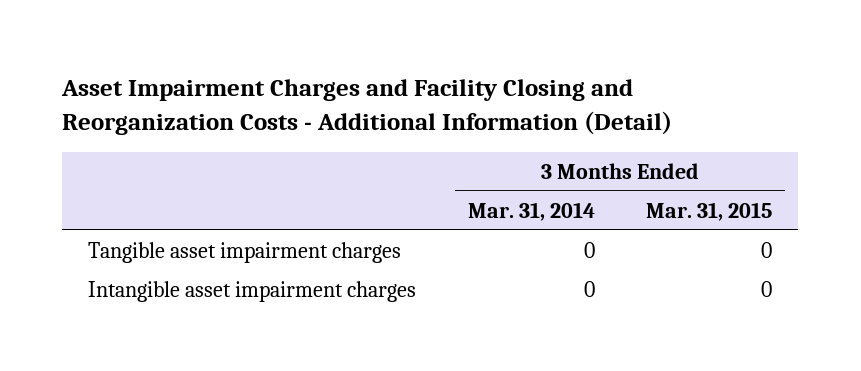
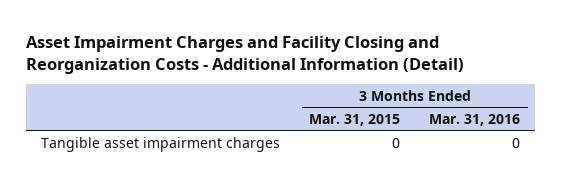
- | 3 Months Ended Mar. 31, 2014 | 3 Months Ended Mar. 31, 2015
+ | 3 Months Ended Mar. 31, 2015 | 3 Months Ended Mar. 31, 2016
- Intangible asset impairment charges | 0 | 0

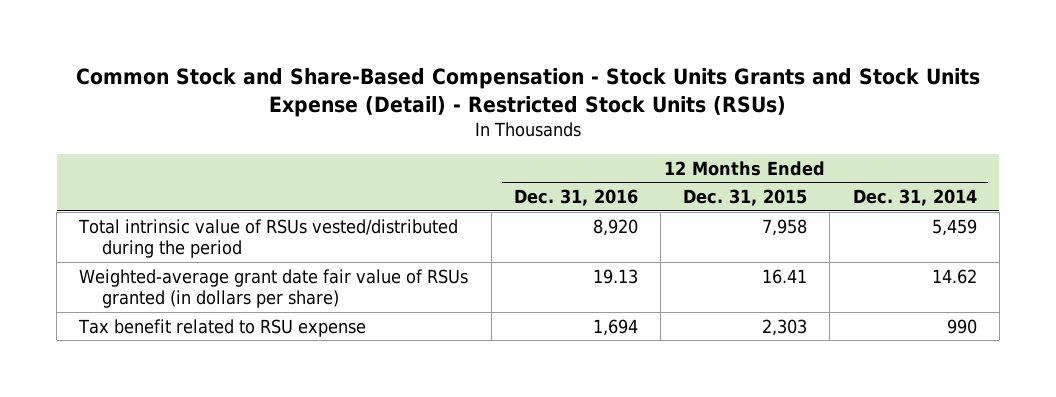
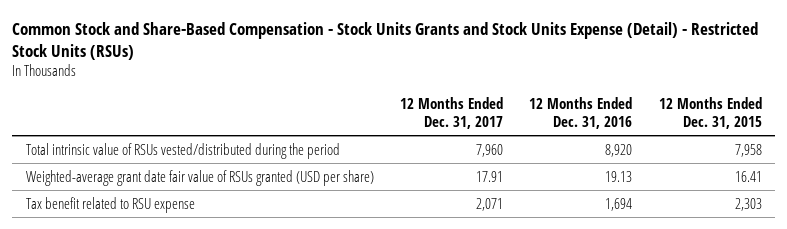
- | 12 Months Ended Dec. 31, 2016 | 12 Months Ended Dec. 31, 2015 | 12 Months Ended Dec. 31, 2014
+ | 12 Months Ended Dec. 31, 2017 | 12 Months Ended Dec. 31, 2016 | 12 Months Ended Dec. 31, 2015
- Weighted-average grant date fair value of RSUs granted (in dollars per share) | 19.13 | 16.41 | 14.62
+ Weighted-average grant date fair value of RSUs granted (USD per share) | 17.91 | 19.13 | 16.41

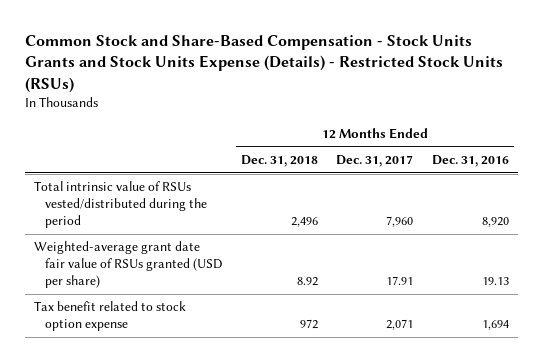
- Common Stock and Share-Based Compensation - Stock Units Grants and Stock Units Expense (Detail) - Restricted Stock Units (RSUs)
+ Common Stock and Share-Based Compensation - Stock Units Grants and Stock Units Expense (Details) - Restricted Stock Units (RSUs)
- | 12 Months Ended Dec. 31, 2017 | 12 Months Ended Dec. 31, 2016 | 12 Months Ended Dec. 31, 2015
+ | 12 Months Ended Dec. 31, 2018 | 12 Months Ended Dec. 31, 2017 | 12 Months Ended Dec. 31, 2016
- Tax benefit related to RSU expense | 2,071 | 1,694 | 2,303
+ Tax benefit related to stock option expense | 972 | 2,071 | 1,694

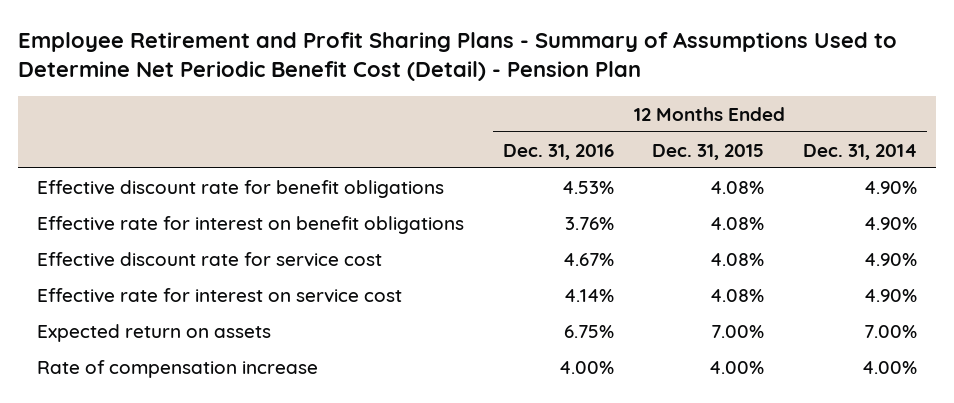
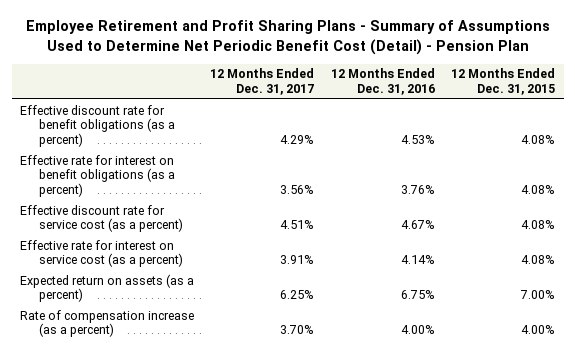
- | 12 Months Ended Dec. 31, 2016 | 12 Months Ended Dec. 31, 2015 | 12 Months Ended Dec. 31, 2014
+ | 12 Months Ended Dec. 31, 2017 | 12 Months Ended Dec. 31, 2016 | 12 Months Ended Dec. 31, 2015
- Effective discount rate for benefit obligations | 4.53% | 4.08% | 4.90%
- Effective rate for interest on benefit obligations | 3.76% | 4.08% | 4.90%
- Effective discount rate for service cost | 4.67% | 4.08% | 4.90%
- Effective rate for interest on service cost | 4.14% | 4.08% | 4.90%
- Expected return on assets | 6.75% | 7.00% | 7.00%
- Rate of compensation increase | 4.00% | 4.00% | 4.00%
+ Effective discount rate for benefit obligations (as a percent) | 4.29% | 4.53% | 4.08%
+ Effective rate for interest on benefit obligations (as a percent) | 3.56% | 3.76% | 4.08%
+ Effective discount rate for service cost (as a percent) | 4.51% | 4.67% | 4.08%
+ Effective rate for interest on service cost (as a percent) | 3.91% | 4.14% | 4.08%
+ Expected return on assets (as a percent) | 6.25% | 6.75% | 7.00%
+ Rate of compensation increase (as a percent) | 3.70% | 4.00% | 4.00%

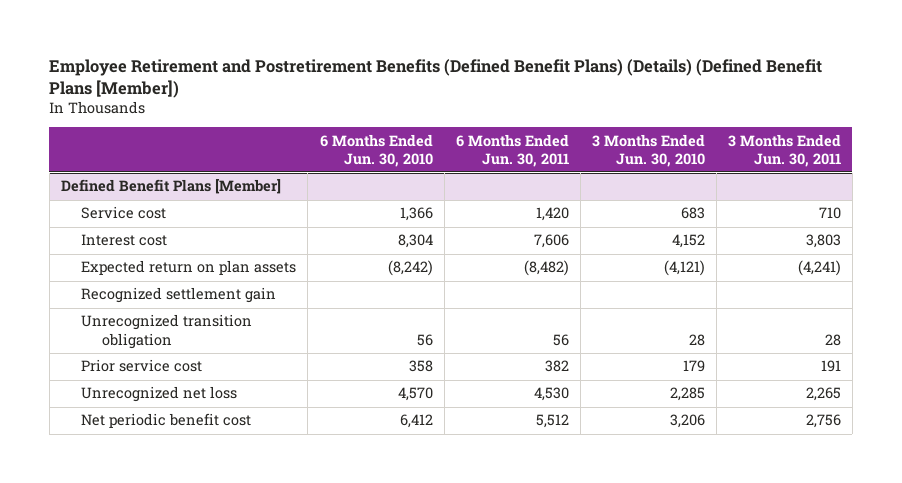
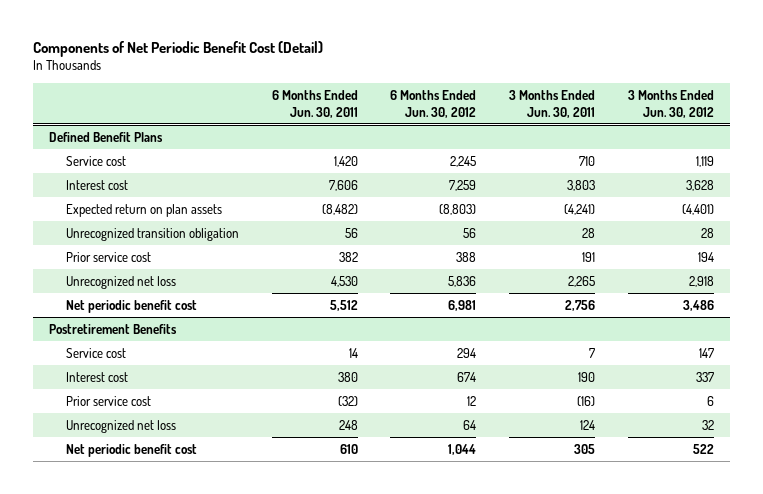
- Employee Retirement and Postretirement Benefits (Defined Benefit Plans) (Details) (Defined Benefit Plans [Member])
+ Components of Net Periodic Benefit Cost (Detail)
- | 6 Months Ended Jun. 30, 2010 | 6 Months Ended Jun. 30, 2011 | 3 Months Ended Jun. 30, 2010 | 3 Months Ended Jun. 30, 2011
+ | 6 Months Ended Jun. 30, 2011 | 6 Months Ended Jun. 30, 2012 | 3 Months Ended Jun. 30, 2011 | 3 Months Ended Jun. 30, 2012
- Defined Benefit Plans [Member]
+ Defined Benefit Plans
- Recognized settlement gain
+ Postretirement Benefits
+ Service cost | 14 | 294 | 7 | 147
+ Interest cost | 380 | 674 | 190 | 337
+ Prior service cost | (32) | 12 | (16) | 6
+ Unrecognized net loss | 248 | 64 | 124 | 32
+ Net periodic benefit cost | 610 | 1,044 | 305 | 522

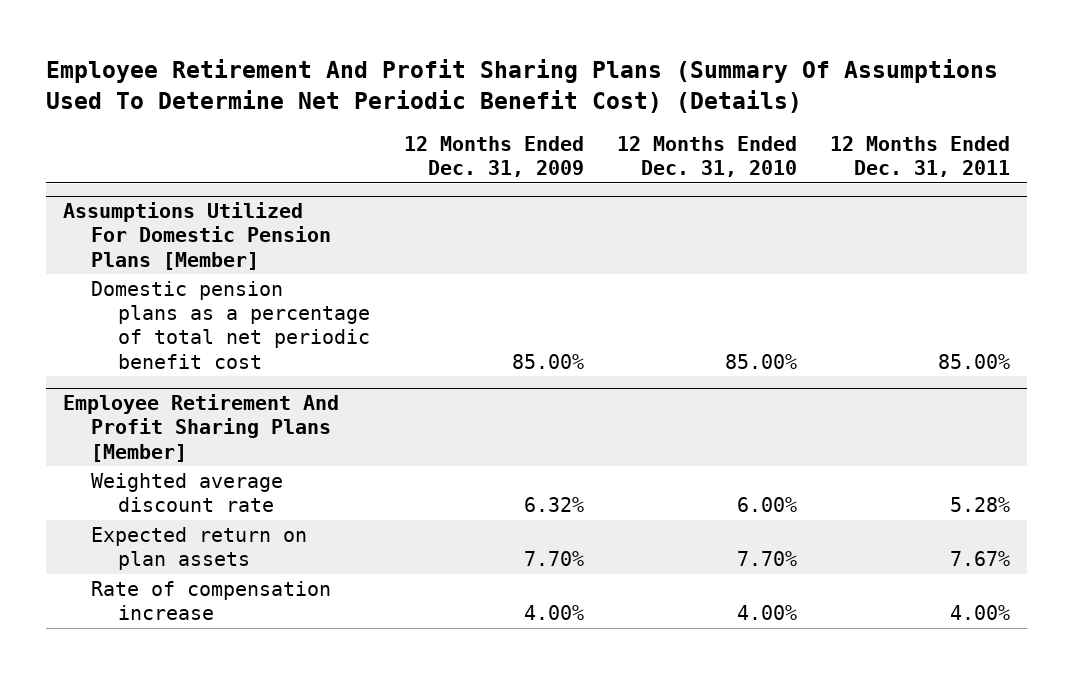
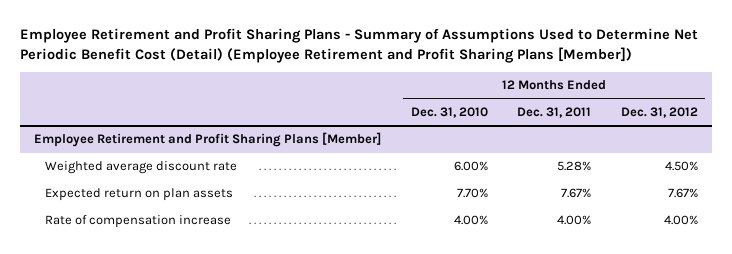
- Employee Retirement And Profit Sharing Plans (Summary Of Assumptions Used To Determine Net Periodic Benefit Cost) (Details)
+ Employee Retirement and Profit Sharing Plans - Summary of Assumptions Used to Determine Net Periodic Benefit Cost (Detail) (Employee Retirement and Profit Sharing Plans [Member])
- | 12 Months Ended Dec. 31, 2009 | 12 Months Ended Dec. 31, 2010 | 12 Months Ended Dec. 31, 2011
+ | 12 Months Ended Dec. 31, 2010 | 12 Months Ended Dec. 31, 2011 | 12 Months Ended Dec. 31, 2012
- Assumptions Utilized For Domestic Pension Plans [Member]
- Domestic pension plans as a percentage of total net periodic benefit cost | 85.00% | 85.00% | 85.00%
- Employee Retirement And Profit Sharing Plans [Member]
+ Employee Retirement and Profit Sharing Plans [Member]

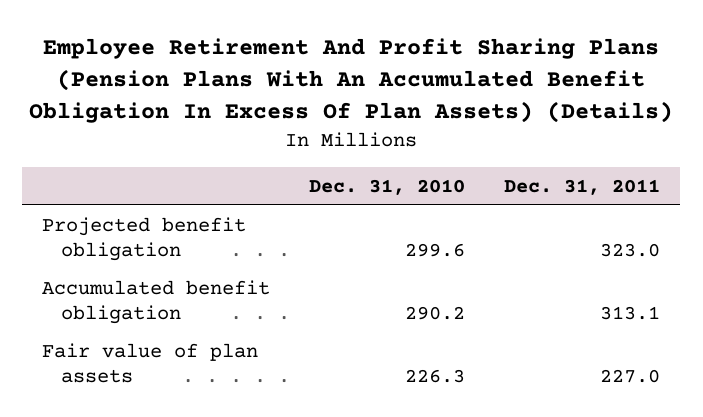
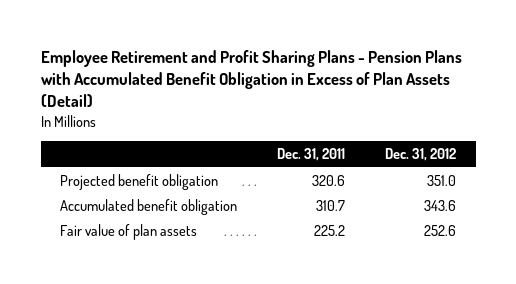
- Employee Retirement And Profit Sharing Plans (Pension Plans With An Accumulated Benefit Obligation In Excess Of Plan Assets) (Details)
+ Employee Retirement and Profit Sharing Plans - Pension Plans with Accumulated Benefit Obligation in Excess of Plan Assets (Detail)
- | Dec. 31, 2010 | Dec. 31, 2011
+ | Dec. 31, 2011 | Dec. 31, 2012
- Projected benefit obligation | 299.6 | 323.0
- Accumulated benefit obligation | 290.2 | 313.1
- Fair value of plan assets | 226.3 | 227.0
+ Projected benefit obligation | 320.6 | 351.0
+ Accumulated benefit obligation | 310.7 | 343.6
+ Fair value of plan assets | 225.2 | 252.6

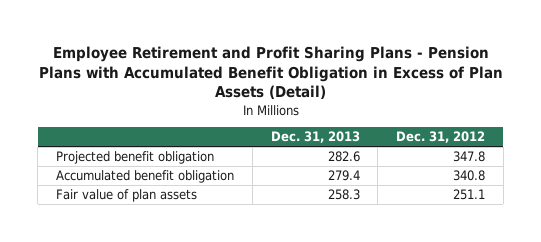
- | Dec. 31, 2011 | Dec. 31, 2012
+ | Dec. 31, 2013 | Dec. 31, 2012
- Projected benefit obligation | 320.6 | 351.0
- Accumulated benefit obligation | 310.7 | 343.6
- Fair value of plan assets | 225.2 | 252.6
+ Projected benefit obligation | 282.6 | 347.8
+ Accumulated benefit obligation | 279.4 | 340.8
+ Fair value of plan assets | 258.3 | 251.1

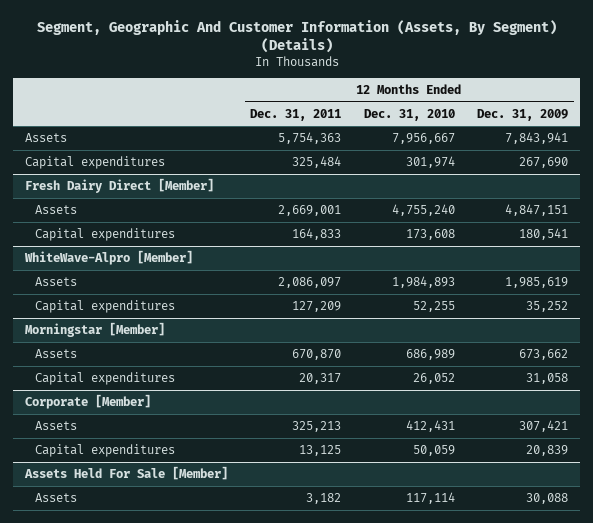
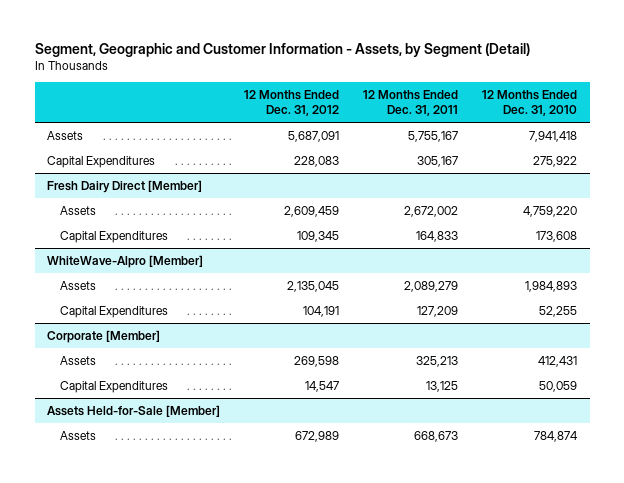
- Segment, Geographic And Customer Information (Assets, By Segment) (Details)
+ Segment, Geographic and Customer Information - Assets, by Segment (Detail)
- | 12 Months Ended Dec. 31, 2011 | 12 Months Ended Dec. 31, 2010 | 12 Months Ended Dec. 31, 2009
+ | 12 Months Ended Dec. 31, 2012 | 12 Months Ended Dec. 31, 2011 | 12 Months Ended Dec. 31, 2010
- Assets | 5,754,363 | 7,956,667 | 7,843,941
- Capital expenditures | 325,484 | 301,974 | 267,690
+ Assets | 5,687,091 | 5,755,167 | 7,941,418
+ Capital Expenditures | 228,083 | 305,167 | 275,922
@ Fresh Dairy Direct [Member]
- Assets | 2,669,001 | 4,755,240 | 4,847,151
- Capital expenditures | 164,833 | 173,608 | 180,541
+ Assets | 2,609,459 | 2,672,002 | 4,759,220
+ Capital Expenditures | 109,345 | 164,833 | 173,608
@ WhiteWave-Alpro [Member]
- Assets | 2,086,097 | 1,984,893 | 1,985,619
- Capital expenditures | 127,209 | 52,255 | 35,252
- Morningstar [Member]
- Assets | 670,870 | 686,989 | 673,662
- Capital expenditures | 20,317 | 26,052 | 31,058
@ WhiteWave-Alpro [Member]
+ Assets | 2,135,045 | 2,089,279 | 1,984,893
+ Capital Expenditures | 104,191 | 127,209 | 52,255
@ Corporate [Member]
- Capital expenditures | 13,125 | 50,059 | 20,839
- Assets Held For Sale [Member]
- Assets | 3,182 | 117,114 | 30,088
@ Corporate [Member]
+ Capital Expenditures | 14,547 | 13,125 | 50,059
+ Assets Held-for-Sale [Member]
+ Assets | 672,989 | 668,673 | 784,874

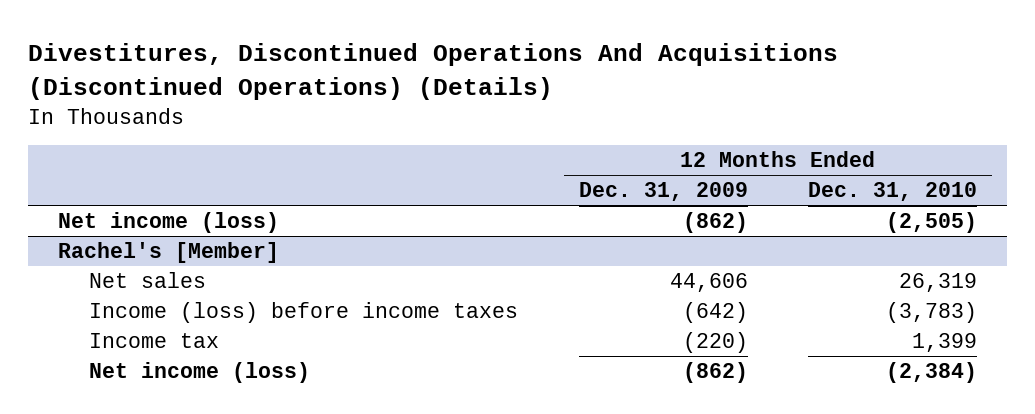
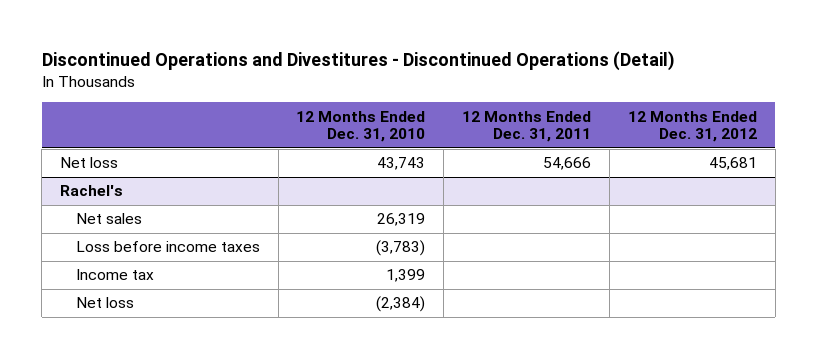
- Divestitures, Discontinued Operations And Acquisitions (Discontinued Operations) (Details)
+ Discontinued Operations and Divestitures - Discontinued Operations (Detail)
- | 12 Months Ended Dec. 31, 2009 | 12 Months Ended Dec. 31, 2010
+ | 12 Months Ended Dec. 31, 2010 | 12 Months Ended Dec. 31, 2011 | 12 Months Ended Dec. 31, 2012
- Net income (loss) | (862) | (2,505)
- Rachel's [Member]
+ Net loss | 43,743 | 54,666 | 45,681
+ Rachel's
- Income (loss) before income taxes | (642) | (3,783)
+ Loss before income taxes | (3,783) | |
- Net income (loss) | (862) | (2,384)
+ Net loss | (2,384) | |

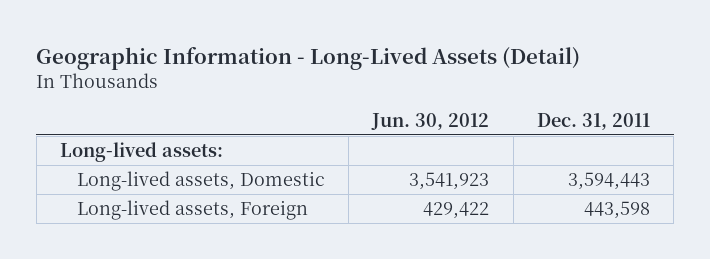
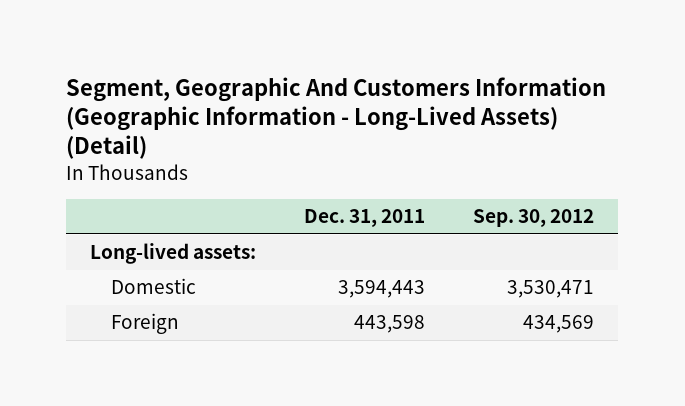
- Geographic Information - Long-Lived Assets (Detail)
+ Segment, Geographic And Customers Information (Geographic Information - Long-Lived Assets) (Detail)
- | Jun. 30, 2012 | Dec. 31, 2011
+ | Dec. 31, 2011 | Sep. 30, 2012
- Long-lived assets, Domestic | 3,541,923 | 3,594,443
- Long-lived assets, Foreign | 429,422 | 443,598
+ Domestic | 3,594,443 | 3,530,471
+ Foreign | 443,598 | 434,569

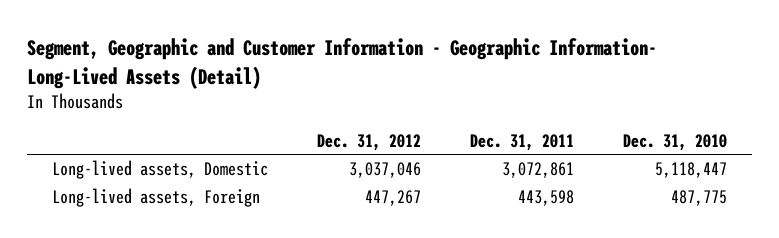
- Segment, Geographic And Customers Information (Geographic Information - Long-Lived Assets) (Detail)
+ Segment, Geographic and Customer Information - Geographic Information- Long-Lived Assets (Detail)
- | Dec. 31, 2011 | Sep. 30, 2012
+ | Dec. 31, 2012 | Dec. 31, 2011 | Dec. 31, 2010
- Long-lived assets:
- Domestic | 3,594,443 | 3,530,471
- Foreign | 443,598 | 434,569
+ Long-lived assets, Domestic | 3,037,046 | 3,072,861 | 5,118,447
+ Long-lived assets, Foreign | 447,267 | 443,598 | 487,775

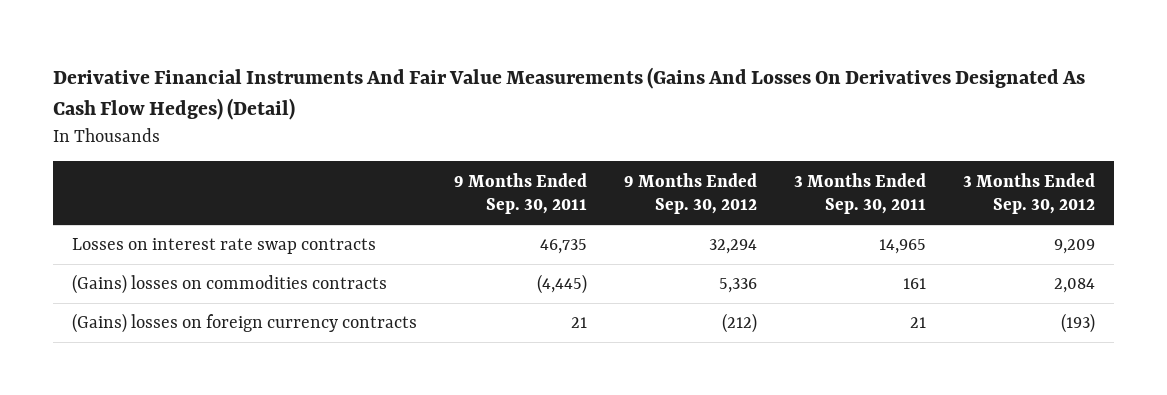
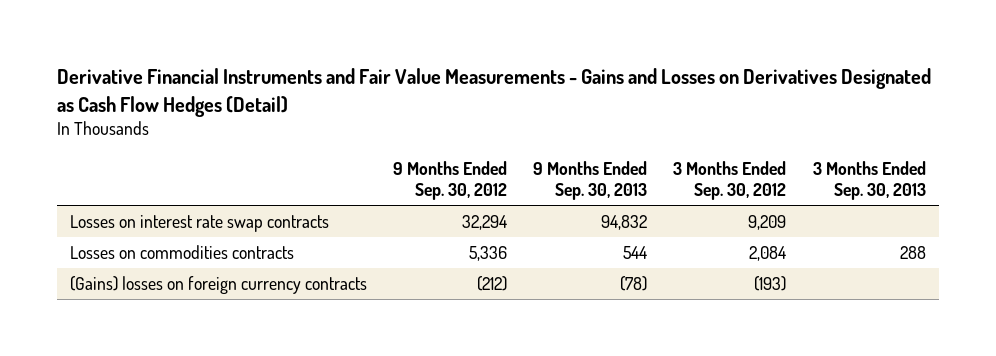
- Derivative Financial Instruments And Fair Value Measurements (Gains And Losses On Derivatives Designated As Cash Flow Hedges) (Detail)
+ Derivative Financial Instruments and Fair Value Measurements - Gains and Losses on Derivatives Designated as Cash Flow Hedges (Detail)
- | 9 Months Ended Sep. 30, 2011 | 9 Months Ended Sep. 30, 2012 | 3 Months Ended Sep. 30, 2011 | 3 Months Ended Sep. 30, 2012
+ | 9 Months Ended Sep. 30, 2012 | 9 Months Ended Sep. 30, 2013 | 3 Months Ended Sep. 30, 2012 | 3 Months Ended Sep. 30, 2013
- (Gains) losses on commodities contracts | (4,445) | 5,336 | 161 | 2,084
+ Losses on commodities contracts | 5,336 | 544 | 2,084 | 288

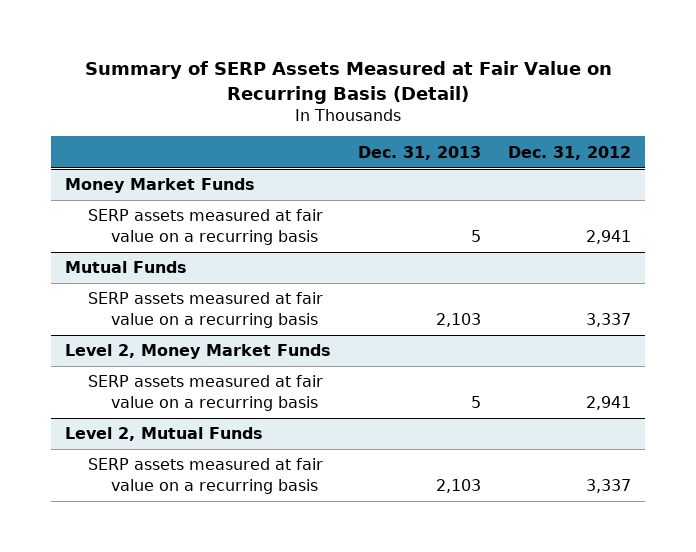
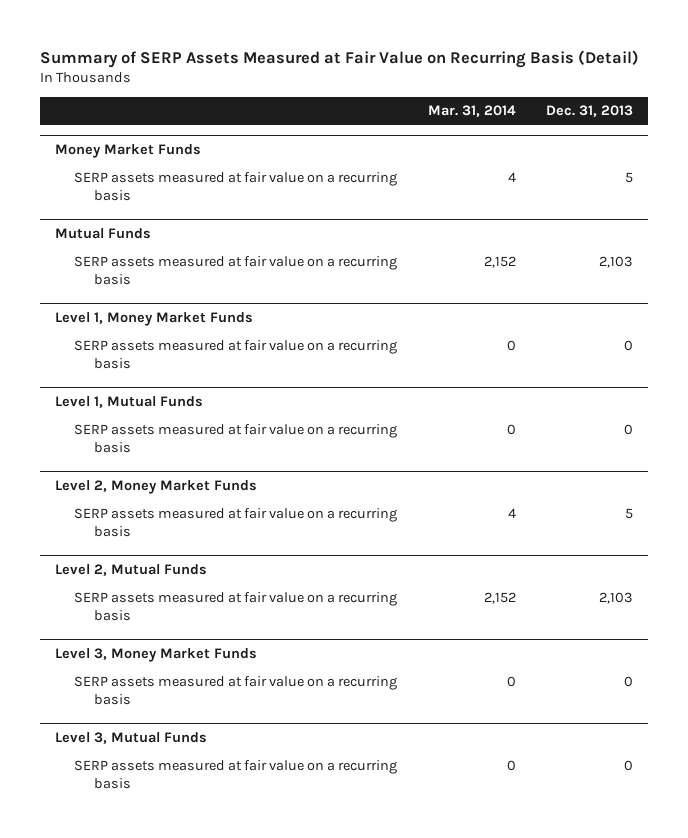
- | Dec. 31, 2013 | Dec. 31, 2012
+ | Mar. 31, 2014 | Dec. 31, 2013
+ Level 1, Money Market Funds
+ SERP assets measured at fair value on a recurring basis | 0 | 0
+ Level 1, Mutual Funds
+ SERP assets measured at fair value on a recurring basis | 0 | 0
+ Level 3, Money Market Funds
+ SERP assets measured at fair value on a recurring basis | 0 | 0
+ Level 3, Mutual Funds
+ SERP assets measured at fair value on a recurring basis | 0 | 0

